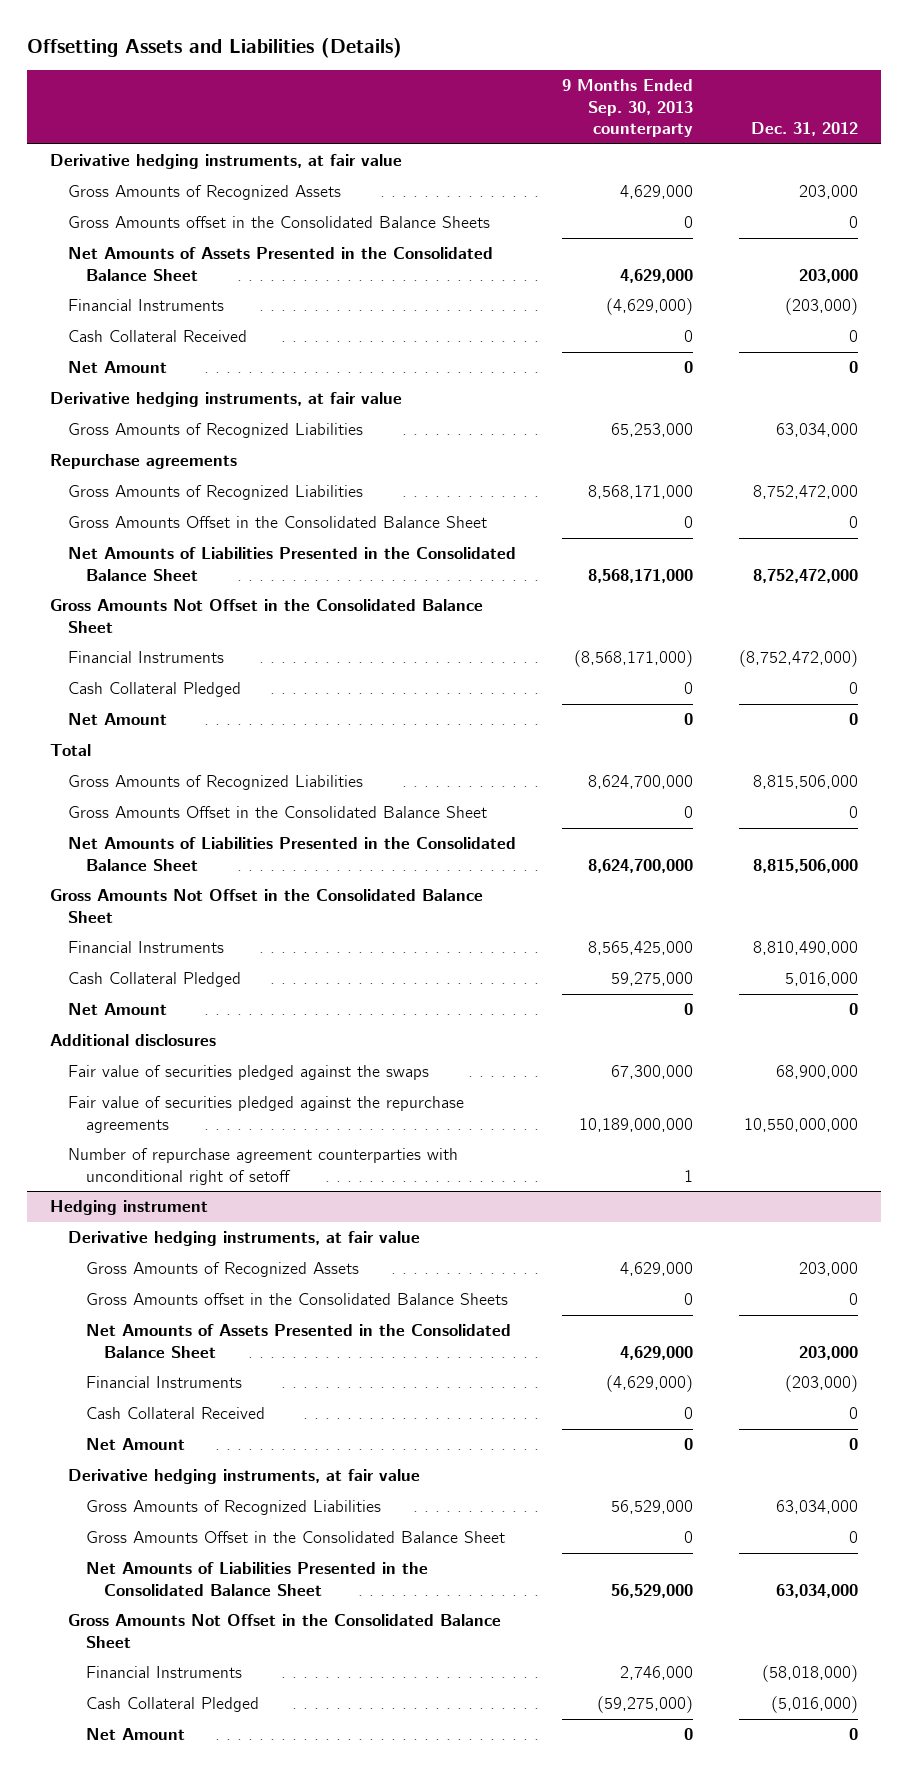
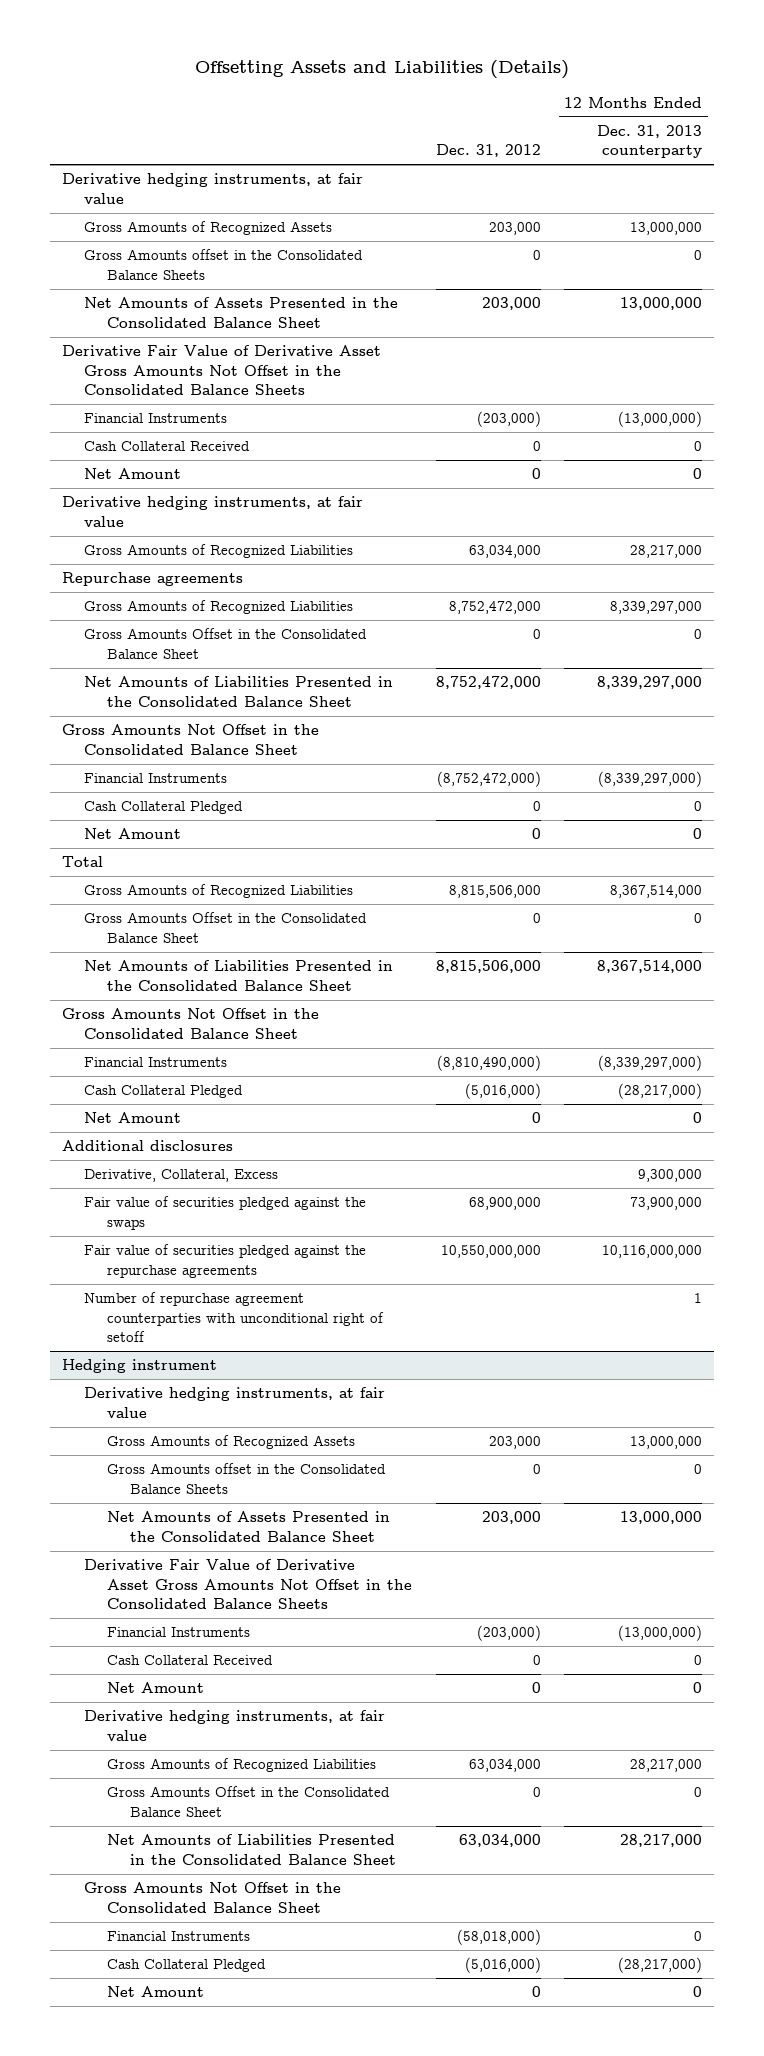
- | 9 Months Ended Sep. 30, 2013 counterparty | Dec. 31, 2012
+ | Dec. 31, 2012 | 12 Months Ended Dec. 31, 2013 counterparty
+ Derivative Fair Value of Derivative Asset Gross Amounts Not Offset in the Consolidated Balance Sheets
- Financial Instruments | 8,565,425,000 | 8,810,490,000
- Cash Collateral Pledged | 59,275,000 | 5,016,000
+ Financial Instruments | (8,810,490,000) | (8,339,297,000)
+ Cash Collateral Pledged | (5,016,000) | (28,217,000)
+ Derivative, Collateral, Excess | | 9,300,000
@ Hedging instrument
+ Derivative Fair Value of Derivative Asset Gross Amounts Not Offset in the Consolidated Balance Sheets

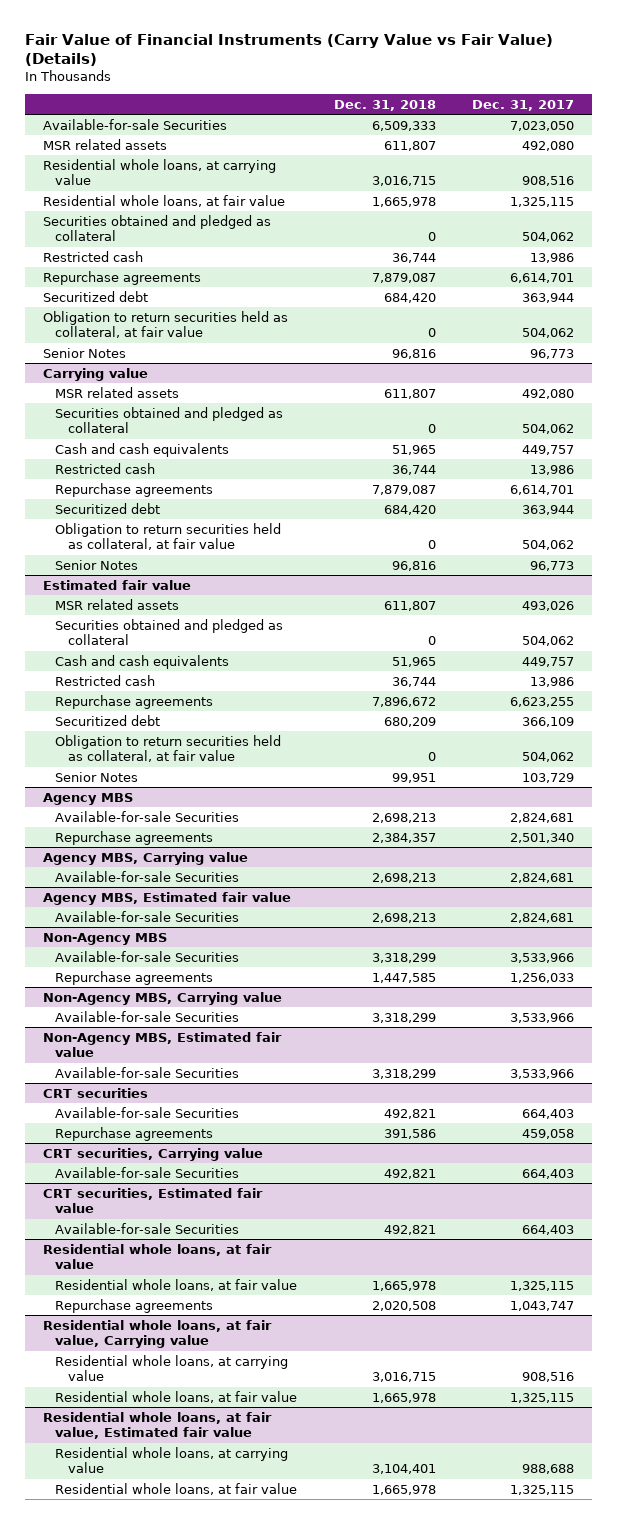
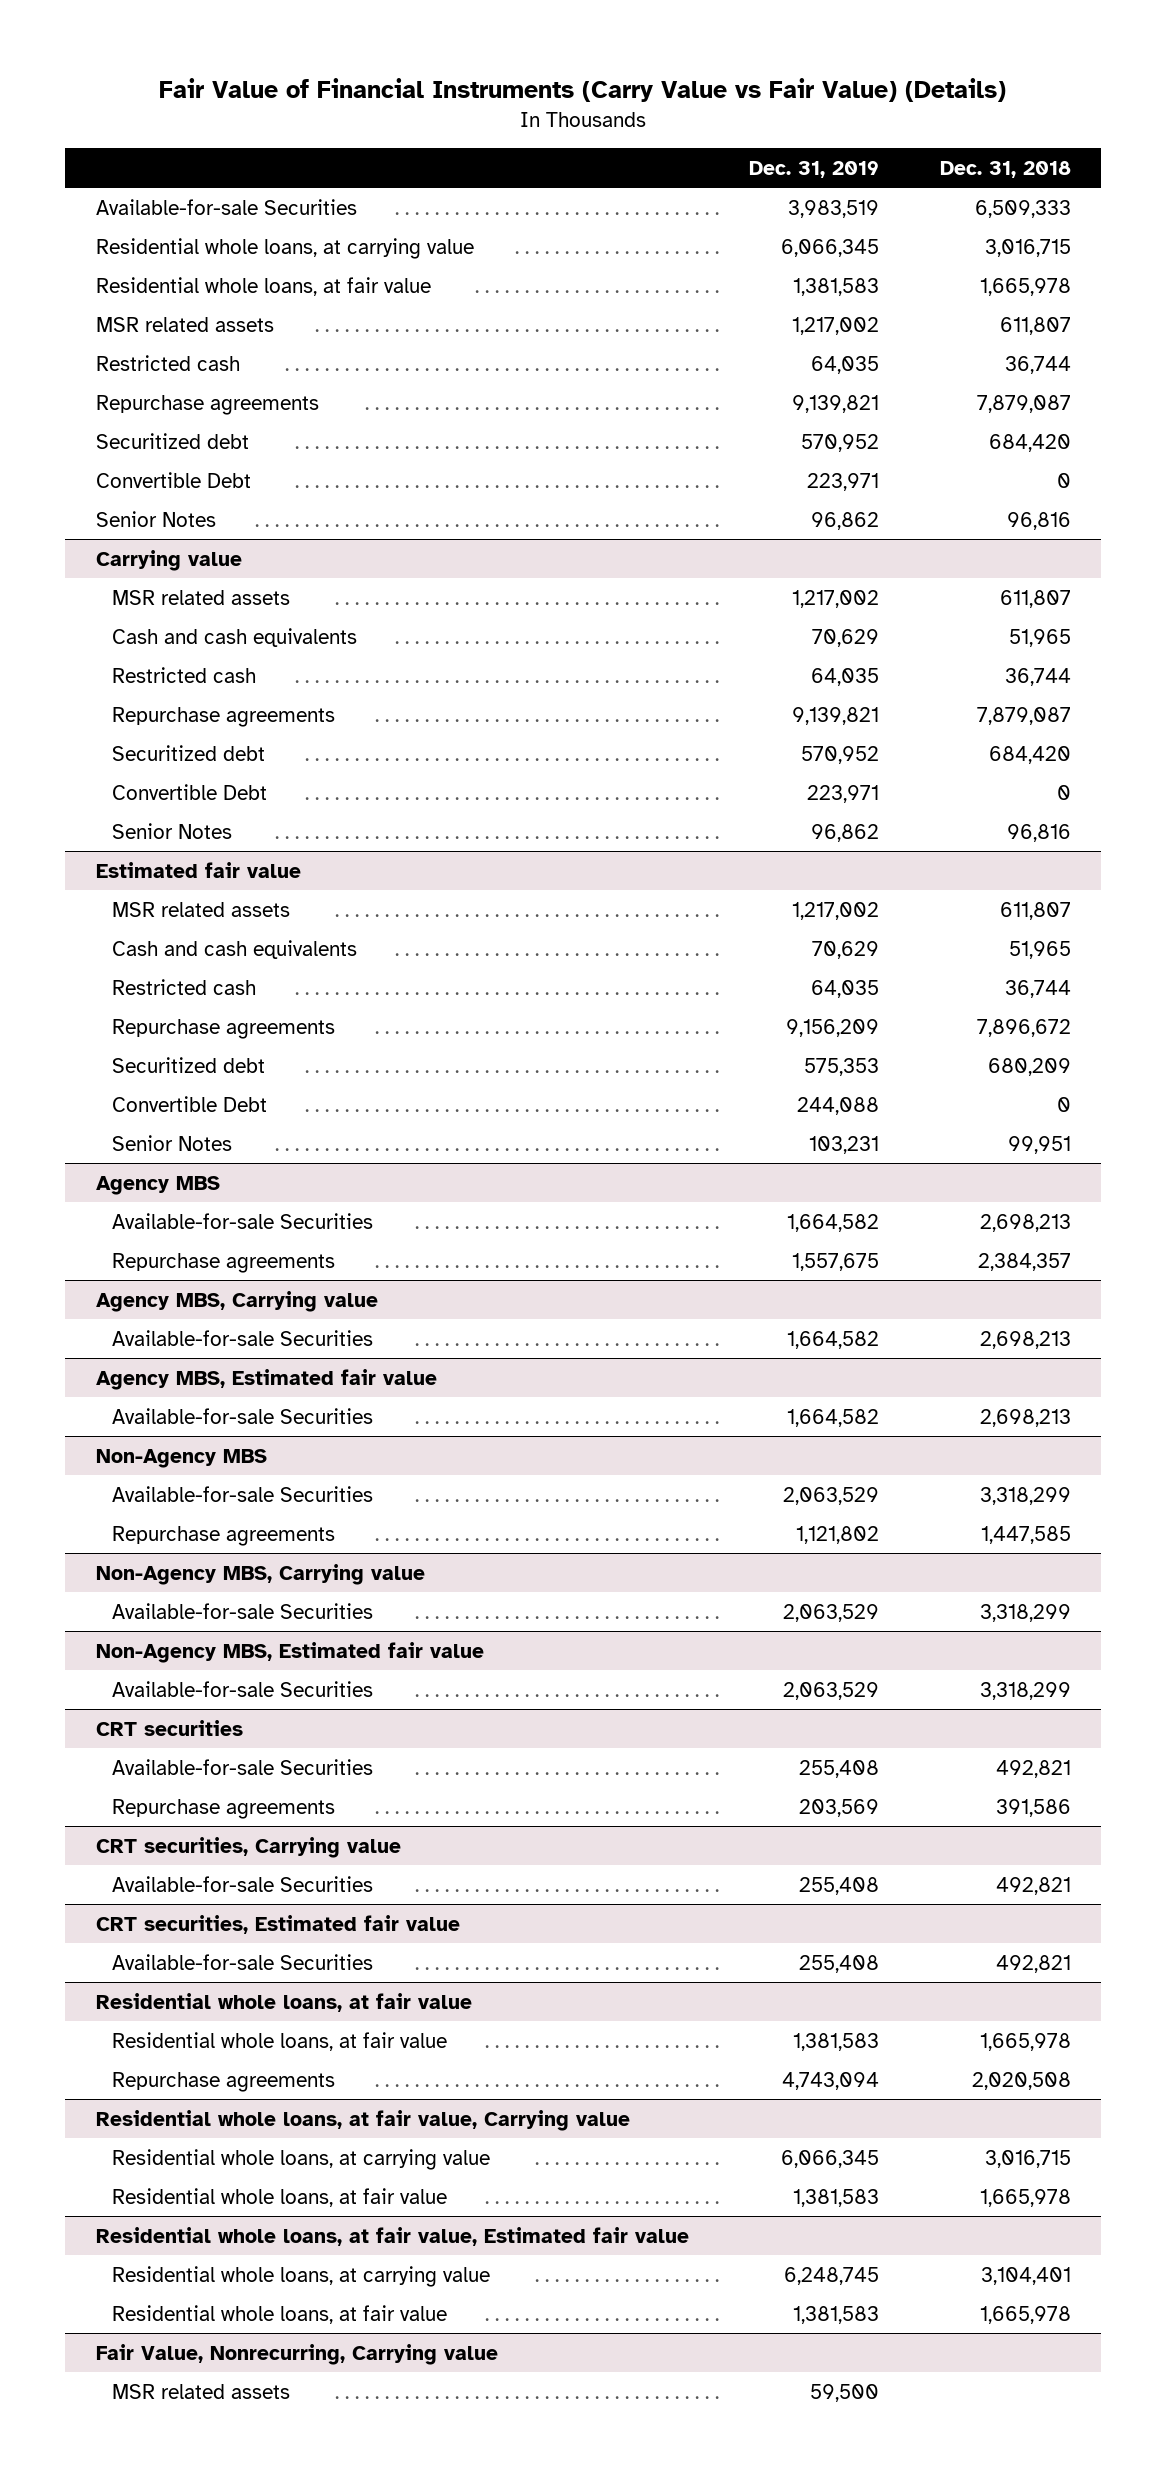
- | Dec. 31, 2018 | Dec. 31, 2017
+ | Dec. 31, 2019 | Dec. 31, 2018
- Securities obtained and pledged as collateral | 0 | 504,062
moved down: MSR related assets | 1,217,002 | 611,807
- Obligation to return securities held as collateral, at fair value | 0 | 504,062
+ Convertible Debt | 223,971 | 0
@ Carrying value
- Securities obtained and pledged as collateral | 0 | 504,062
- Obligation to return securities held as collateral, at fair value | 0 | 504,062
+ Convertible Debt | 223,971 | 0
@ Estimated fair value
- Securities obtained and pledged as collateral | 0 | 504,062
- Obligation to return securities held as collateral, at fair value | 0 | 504,062
+ Convertible Debt | 244,088 | 0
+ Fair Value, Nonrecurring, Carrying value
+ MSR related assets | 59,500 |

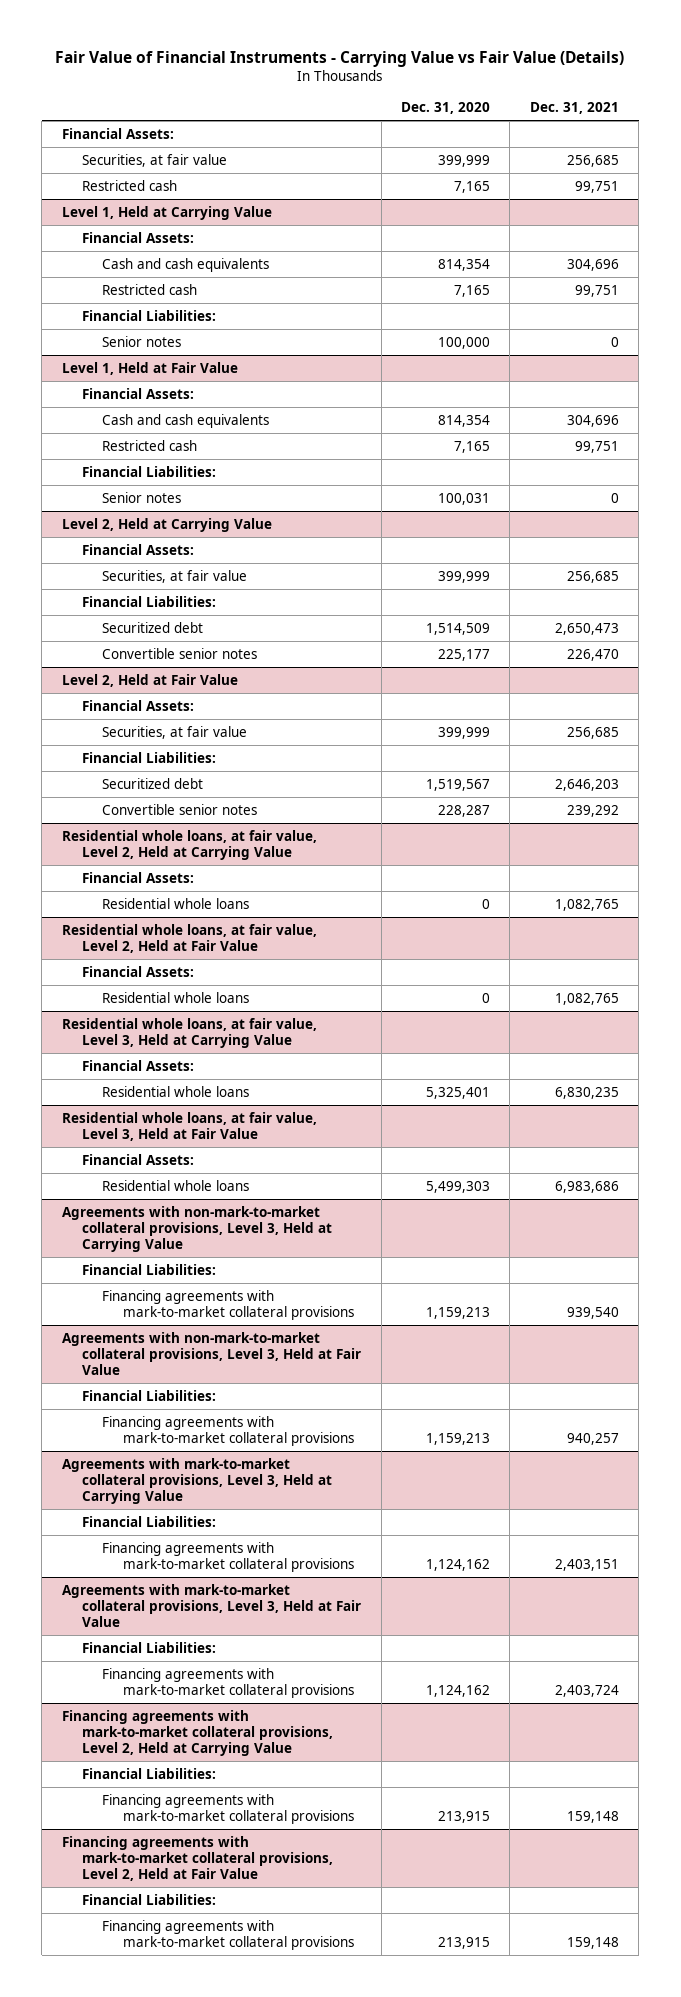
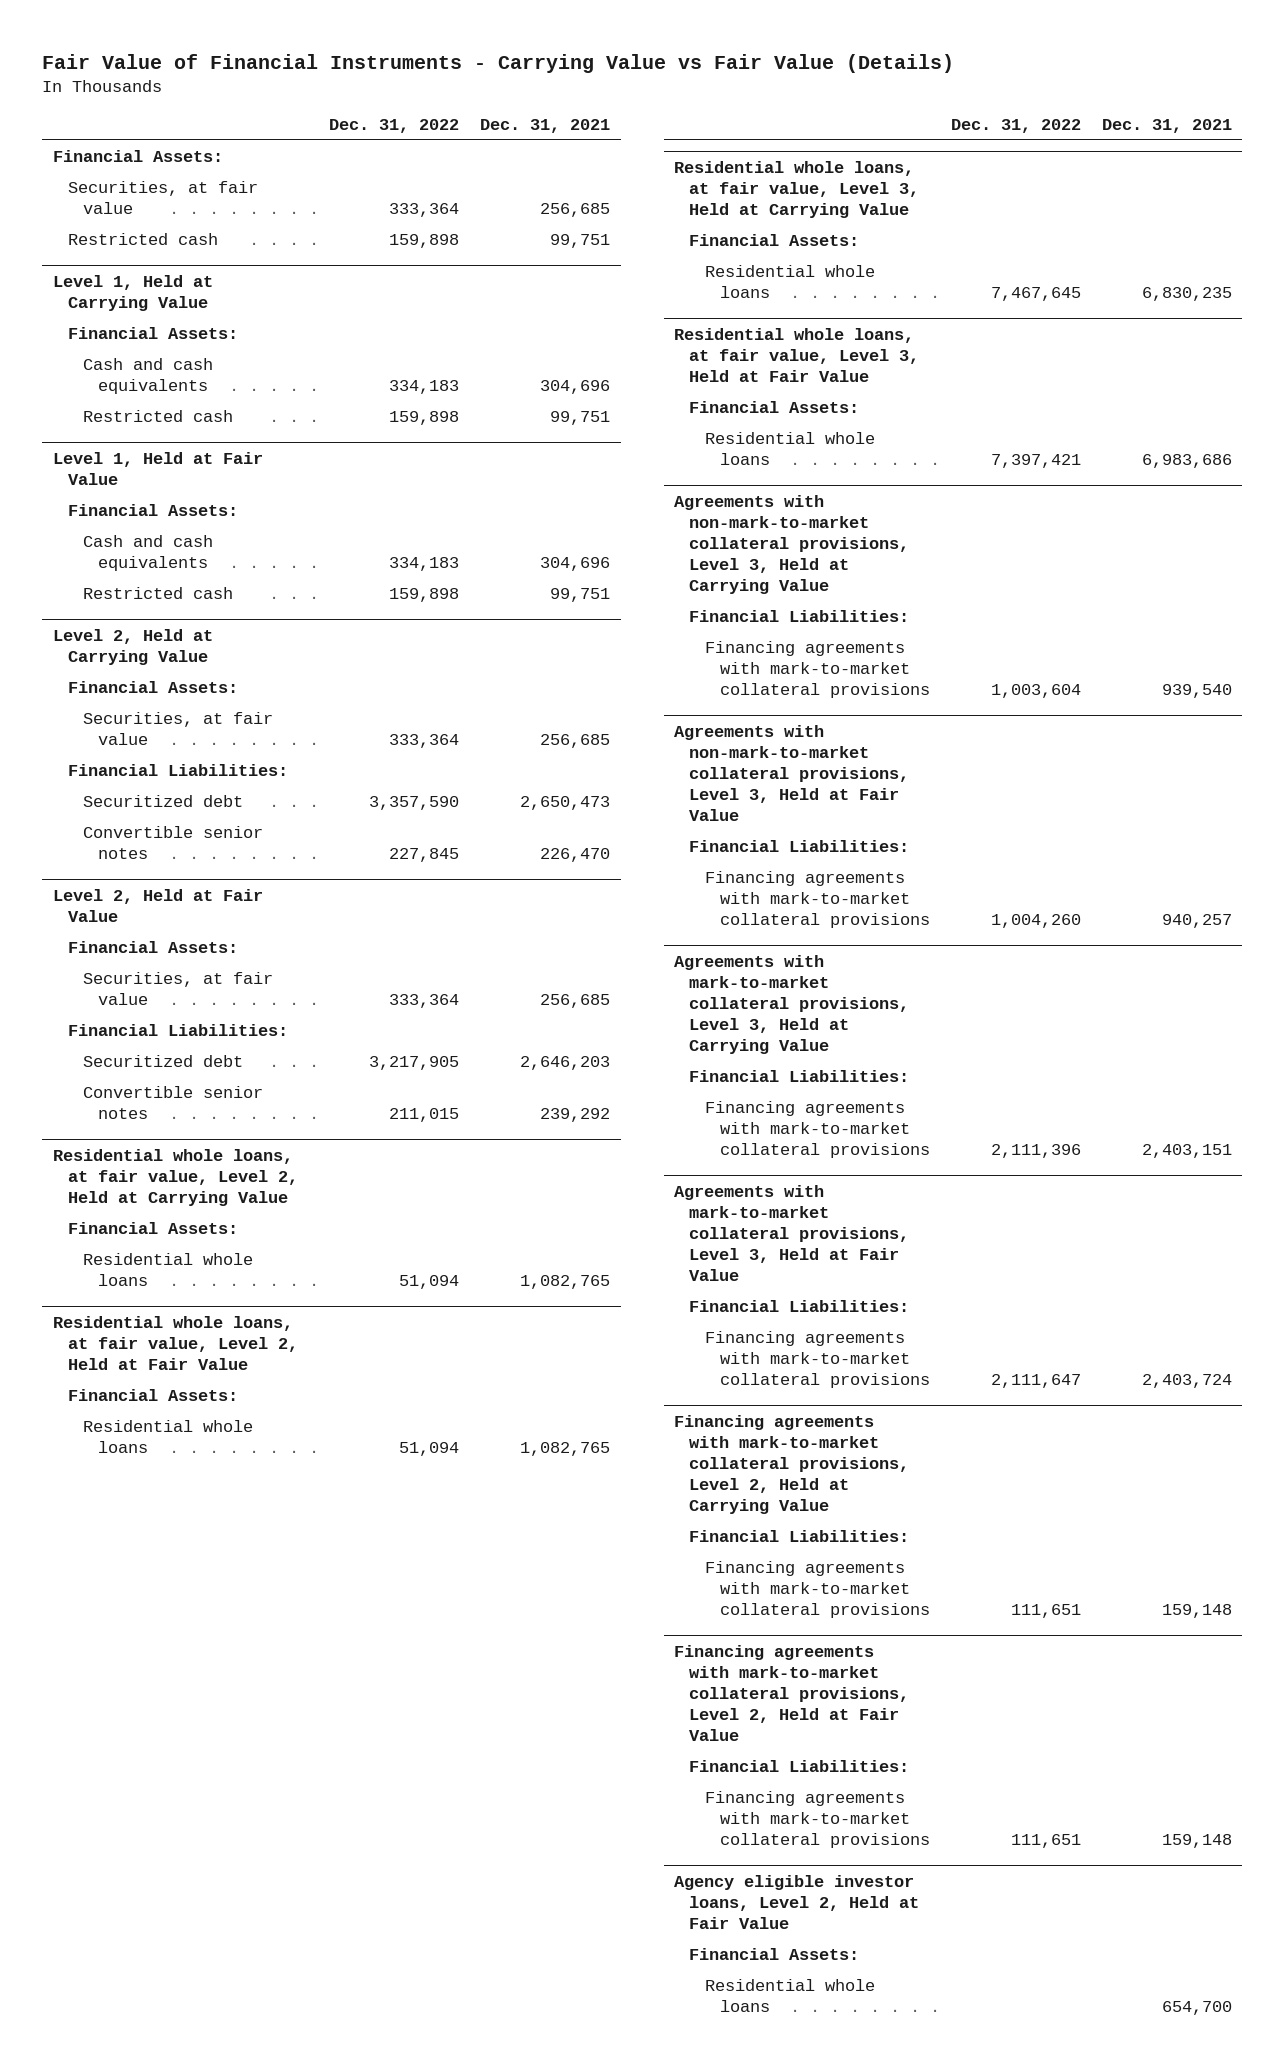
- | Dec. 31, 2020 | Dec. 31, 2021
+ | Dec. 31, 2022 | Dec. 31, 2021
@ Level 1, Held at Carrying Value
- Financial Liabilities:
- Senior notes | 100,000 | 0
@ Level 1, Held at Fair Value
- Financial Liabilities:
- Senior notes | 100,031 | 0
+ Agency eligible investor loans, Level 2, Held at Fair Value
+ Financial Assets:
+ Residential whole loans | | 654,700

